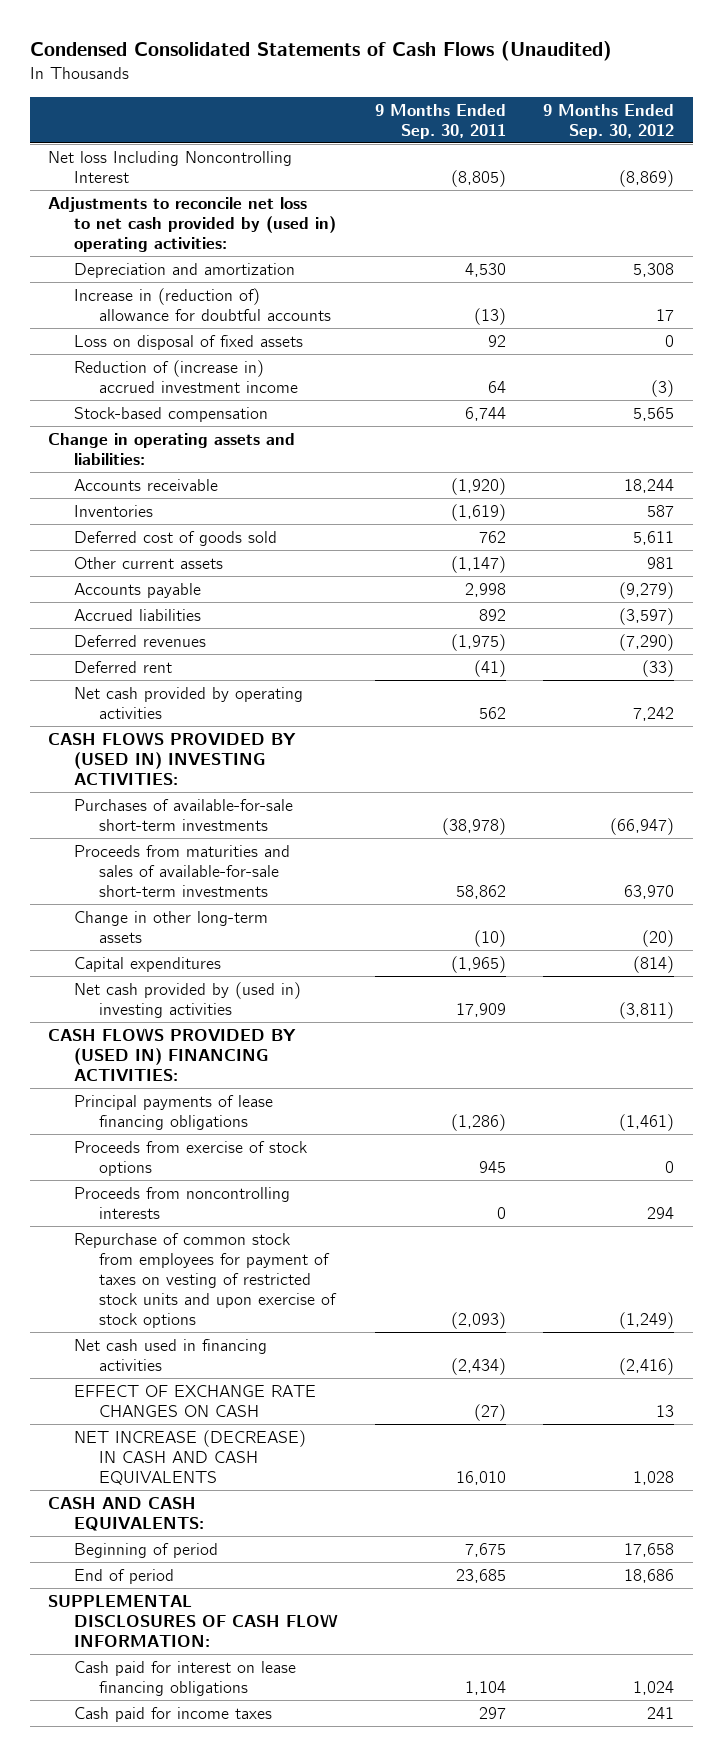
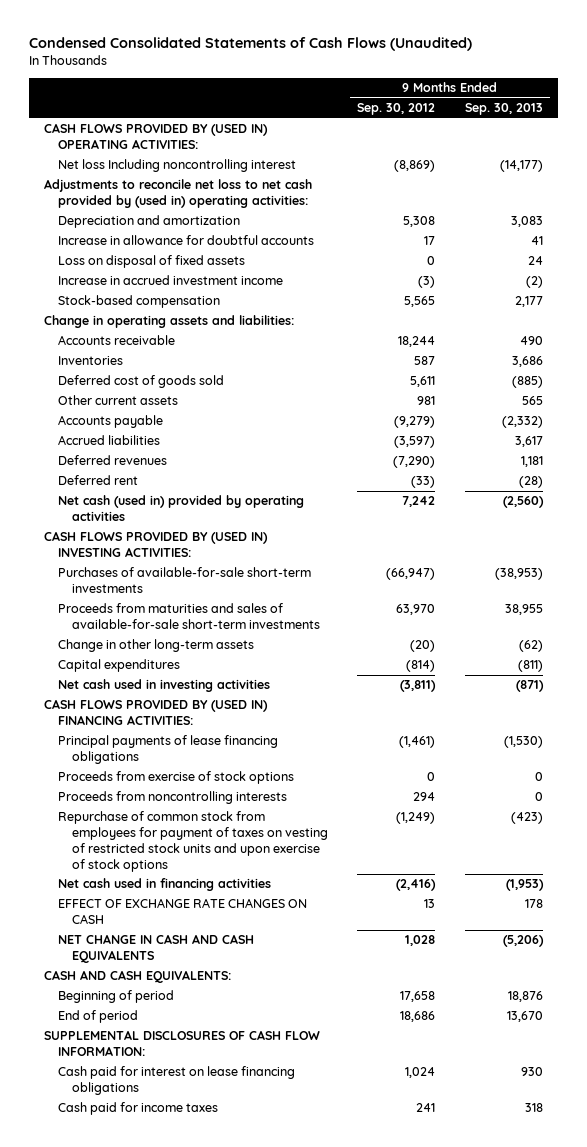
- | 9 Months Ended Sep. 30, 2011 | 9 Months Ended Sep. 30, 2012
+ | 9 Months Ended Sep. 30, 2012 | 9 Months Ended Sep. 30, 2013
- Net loss Including Noncontrolling Interest | (8,805) | (8,869)
+ CASH FLOWS PROVIDED BY (USED IN) OPERATING ACTIVITIES:
+ Net loss Including noncontrolling interest | (8,869) | (14,177)
- Increase in (reduction of) allowance for doubtful accounts | (13) | 17
+ Increase in allowance for doubtful accounts | 17 | 41
- Reduction of (increase in) accrued investment income | 64 | (3)
+ Increase in accrued investment income | (3) | (2)
- Net cash provided by operating activities | 562 | 7,242
+ Net cash (used in) provided by operating activities | 7,242 | (2,560)
- Net cash provided by (used in) investing activities | 17,909 | (3,811)
+ Net cash used in investing activities | (3,811) | (871)
- NET INCREASE (DECREASE) IN CASH AND CASH EQUIVALENTS | 16,010 | 1,028
+ NET CHANGE IN CASH AND CASH EQUIVALENTS | 1,028 | (5,206)

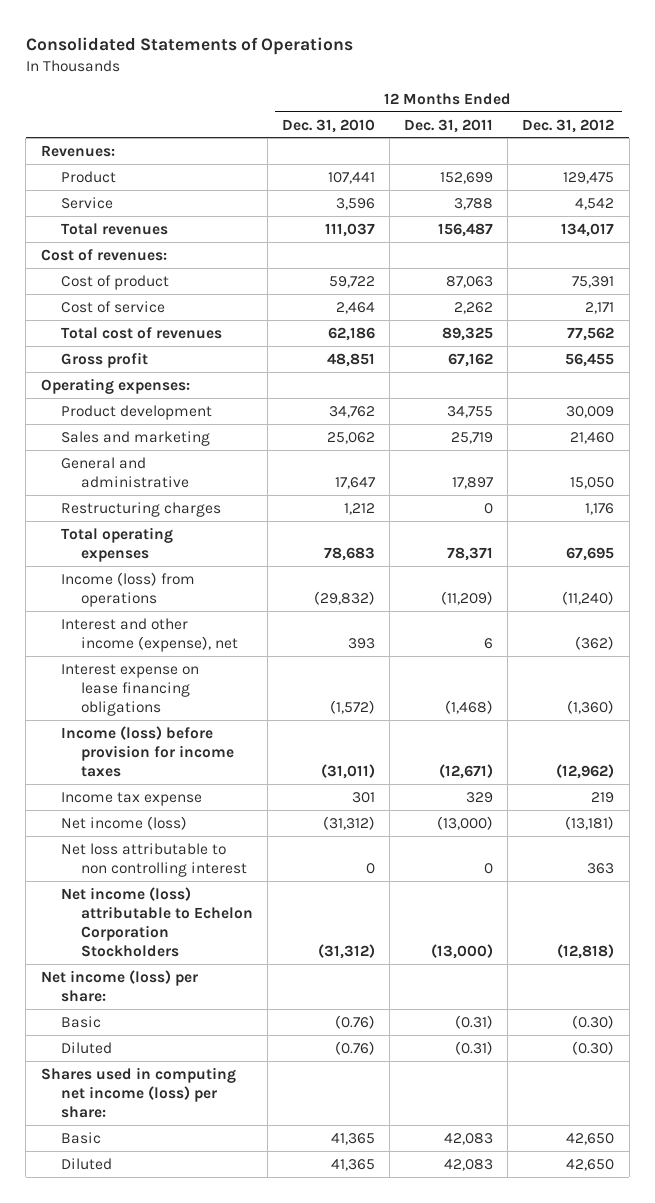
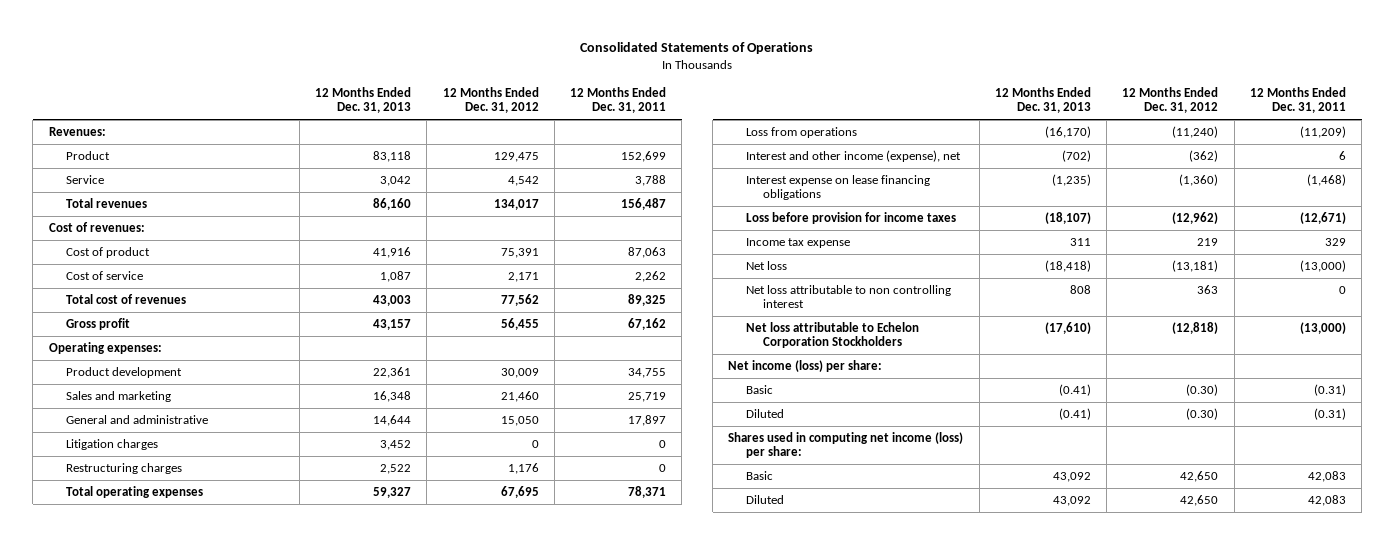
- | 12 Months Ended Dec. 31, 2010 | 12 Months Ended Dec. 31, 2011 | 12 Months Ended Dec. 31, 2012
+ | 12 Months Ended Dec. 31, 2013 | 12 Months Ended Dec. 31, 2012 | 12 Months Ended Dec. 31, 2011
+ Litigation charges | 3,452 | 0 | 0
- Income (loss) from operations | (29,832) | (11,209) | (11,240)
+ Loss from operations | (16,170) | (11,240) | (11,209)
- Income (loss) before provision for income taxes | (31,011) | (12,671) | (12,962)
+ Loss before provision for income taxes | (18,107) | (12,962) | (12,671)
- Net income (loss) | (31,312) | (13,000) | (13,181)
+ Net loss | (18,418) | (13,181) | (13,000)
- Net income (loss) attributable to Echelon Corporation Stockholders | (31,312) | (13,000) | (12,818)
+ Net loss attributable to Echelon Corporation Stockholders | (17,610) | (12,818) | (13,000)

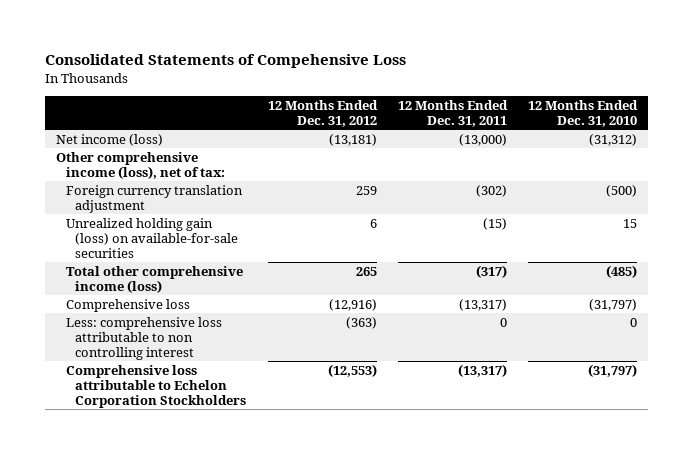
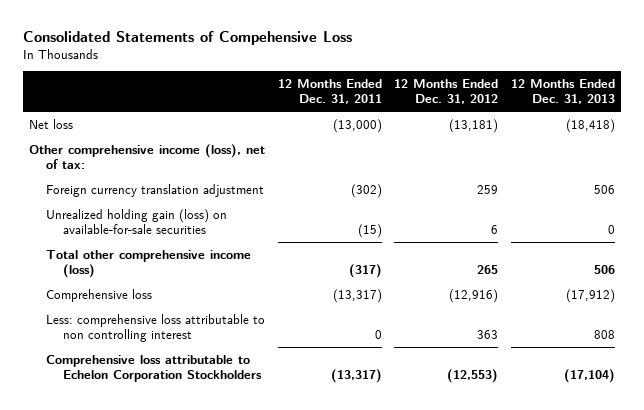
- | 12 Months Ended Dec. 31, 2012 | 12 Months Ended Dec. 31, 2011 | 12 Months Ended Dec. 31, 2010
+ | 12 Months Ended Dec. 31, 2011 | 12 Months Ended Dec. 31, 2012 | 12 Months Ended Dec. 31, 2013
- Net income (loss) | (13,181) | (13,000) | (31,312)
+ Net loss | (13,000) | (13,181) | (18,418)
- Less: comprehensive loss attributable to non controlling interest | (363) | 0 | 0
+ Less: comprehensive loss attributable to non controlling interest | 0 | 363 | 808

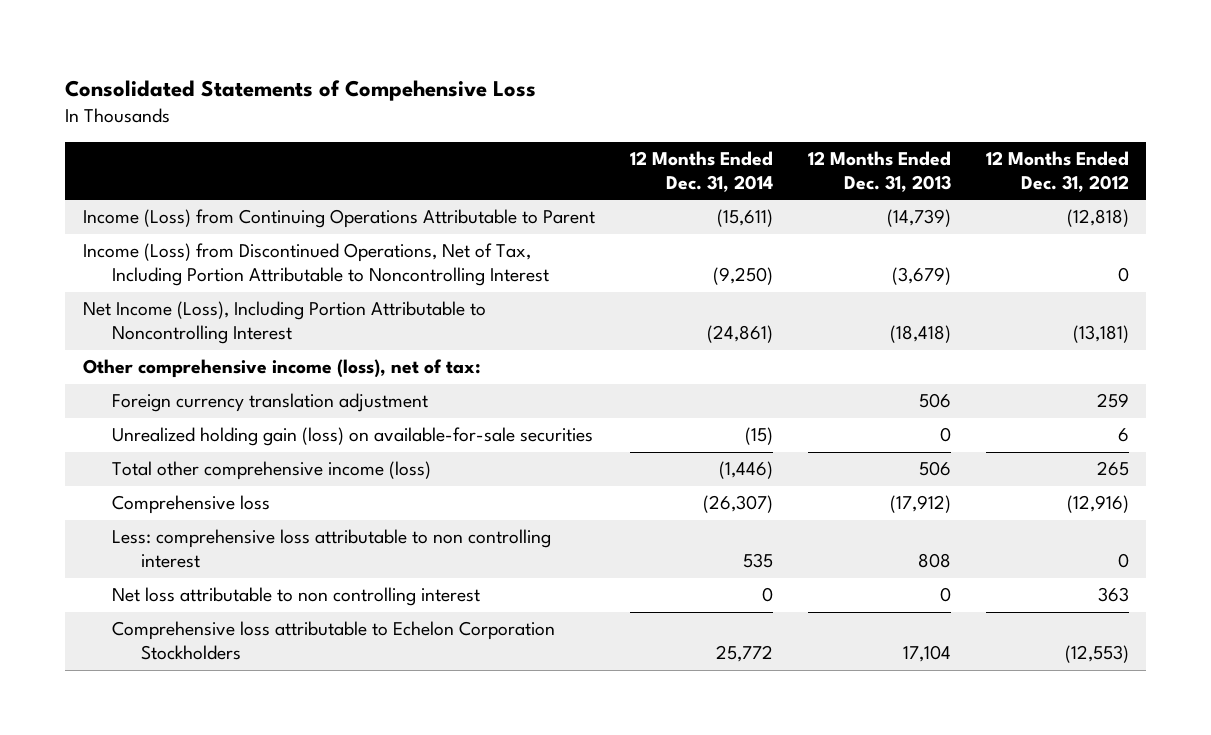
- | 12 Months Ended Dec. 31, 2011 | 12 Months Ended Dec. 31, 2012 | 12 Months Ended Dec. 31, 2013
+ | 12 Months Ended Dec. 31, 2014 | 12 Months Ended Dec. 31, 2013 | 12 Months Ended Dec. 31, 2012
- Net loss | (13,000) | (13,181) | (18,418)
+ Income (Loss) from Continuing Operations Attributable to Parent | (15,611) | (14,739) | (12,818)
+ Income (Loss) from Discontinued Operations, Net of Tax, Including Portion Attributable to Noncontrolling Interest | (9,250) | (3,679) | 0
+ Net Income (Loss), Including Portion Attributable to Noncontrolling Interest | (24,861) | (18,418) | (13,181)
- Less: comprehensive loss attributable to non controlling interest | 0 | 363 | 808
- Comprehensive loss attributable to Echelon Corporation Stockholders | (13,317) | (12,553) | (17,104)
+ Less: comprehensive loss attributable to non controlling interest | 535 | 808 | 0
+ Net loss attributable to non controlling interest | 0 | 0 | 363
+ Comprehensive loss attributable to Echelon Corporation Stockholders | 25,772 | 17,104 | (12,553)

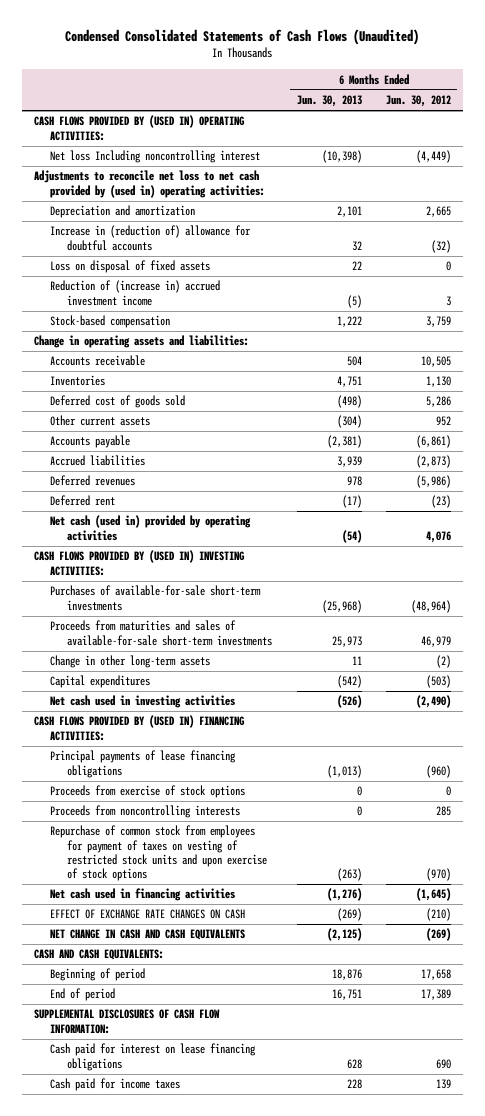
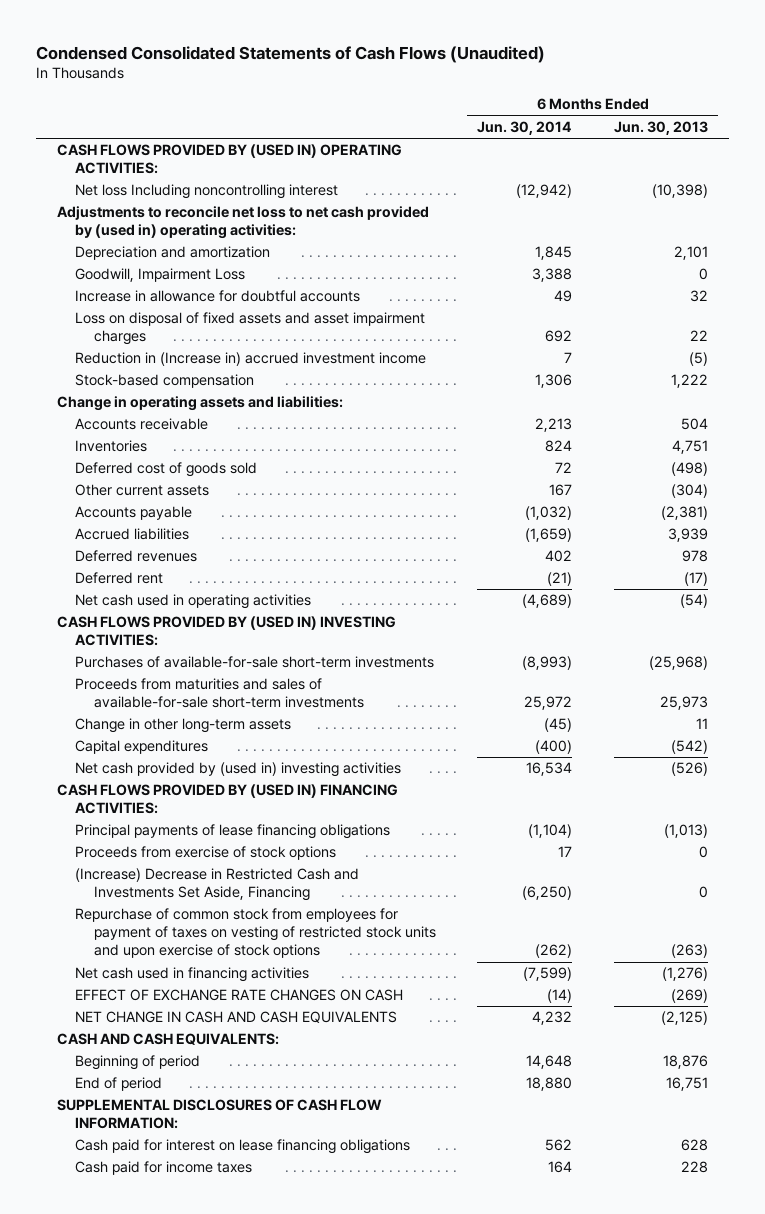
- | 6 Months Ended Jun. 30, 2013 | 6 Months Ended Jun. 30, 2012
+ | 6 Months Ended Jun. 30, 2014 | 6 Months Ended Jun. 30, 2013
- Increase in (reduction of) allowance for doubtful accounts | 32 | (32)
- Loss on disposal of fixed assets | 22 | 0
- Reduction of (increase in) accrued investment income | (5) | 3
+ Goodwill, Impairment Loss | 3,388 | 0
+ Increase in allowance for doubtful accounts | 49 | 32
+ Loss on disposal of fixed assets and asset impairment charges | 692 | 22
+ Reduction in (Increase in) accrued investment income | 7 | (5)
- Net cash (used in) provided by operating activities | (54) | 4,076
+ Net cash used in operating activities | (4,689) | (54)
- Net cash used in investing activities | (526) | (2,490)
+ Net cash provided by (used in) investing activities | 16,534 | (526)
- Proceeds from noncontrolling interests | 0 | 285
+ (Increase) Decrease in Restricted Cash and Investments Set Aside, Financing | (6,250) | 0

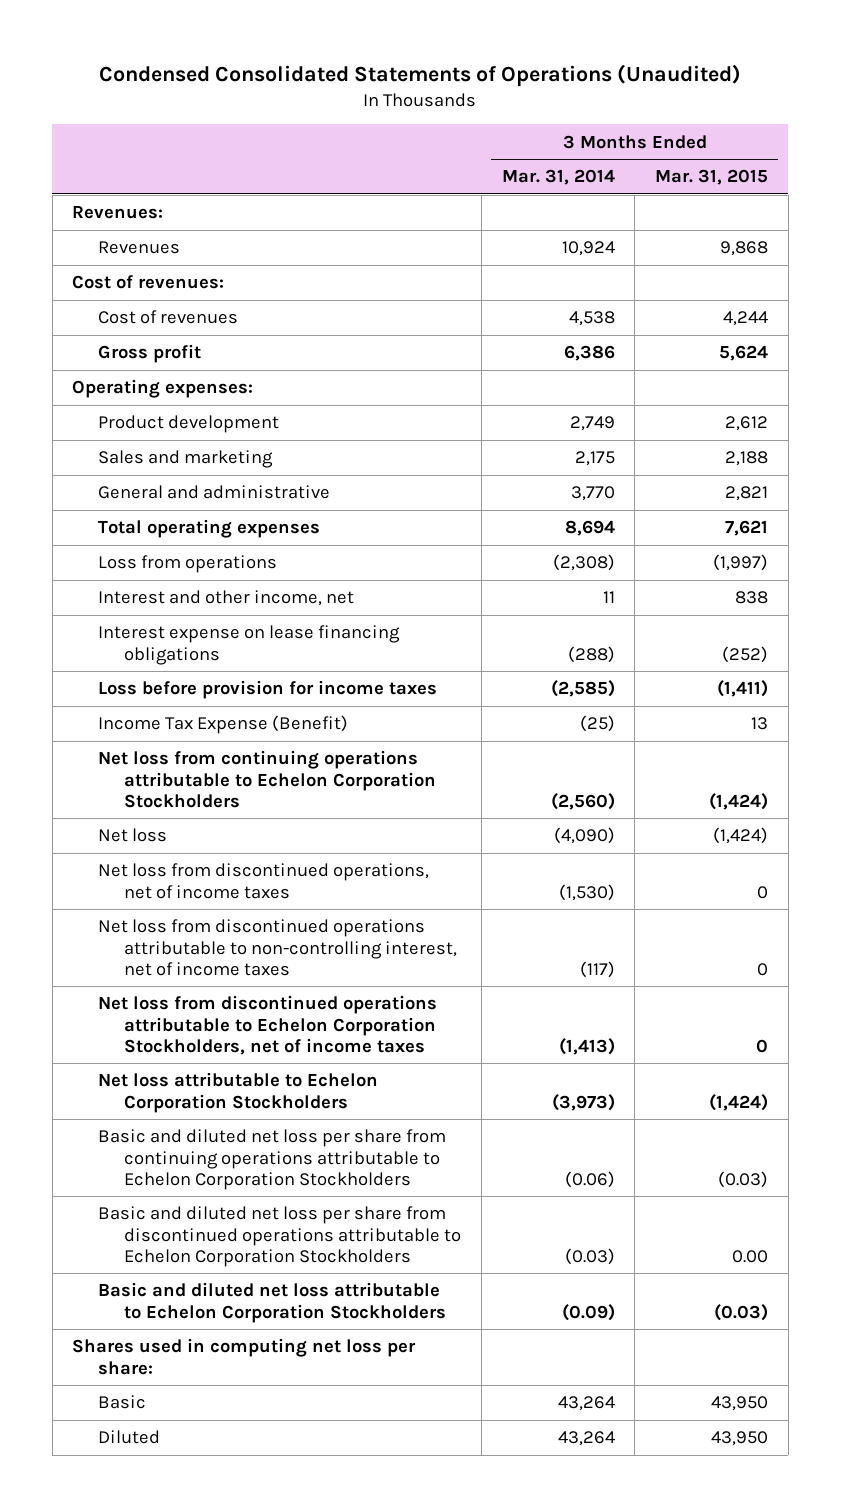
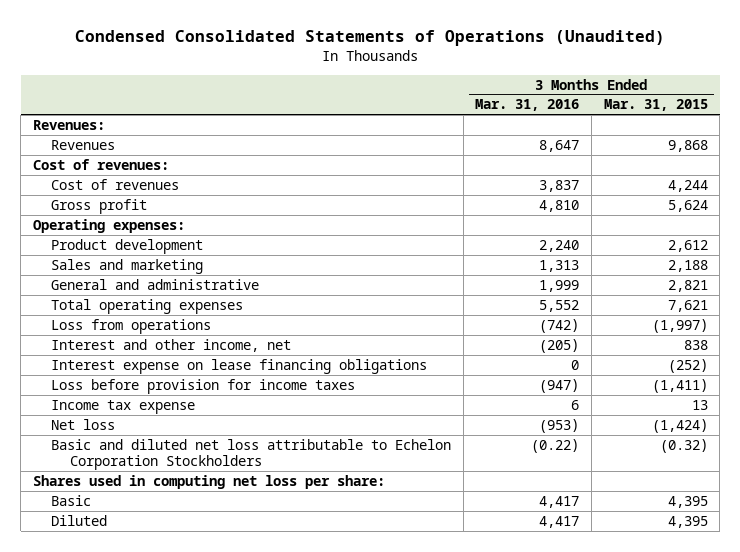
- | 3 Months Ended Mar. 31, 2014 | 3 Months Ended Mar. 31, 2015
+ | 3 Months Ended Mar. 31, 2016 | 3 Months Ended Mar. 31, 2015
- Income Tax Expense (Benefit) | (25) | 13
- Net loss from continuing operations attributable to Echelon Corporation Stockholders | (2,560) | (1,424)
+ Income tax expense | 6 | 13
- Net loss from discontinued operations, net of income taxes | (1,530) | 0
- Net loss from discontinued operations attributable to non-controlling interest, net of income taxes | (117) | 0
- Net loss from discontinued operations attributable to Echelon Corporation Stockholders, net of income taxes | (1,413) | 0
- Net loss attributable to Echelon Corporation Stockholders | (3,973) | (1,424)
- Basic and diluted net loss per share from continuing operations attributable to Echelon Corporation Stockholders | (0.06) | (0.03)
- Basic and diluted net loss per share from discontinued operations attributable to Echelon Corporation Stockholders | (0.03) | 0.00
- Basic and diluted net loss attributable to Echelon Corporation Stockholders | (0.09) | (0.03)
+ Basic and diluted net loss attributable to Echelon Corporation Stockholders | (0.22) | (0.32)
- Basic | 43,264 | 43,950
- Diluted | 43,264 | 43,950
+ Basic | 4,417 | 4,395
+ Diluted | 4,417 | 4,395

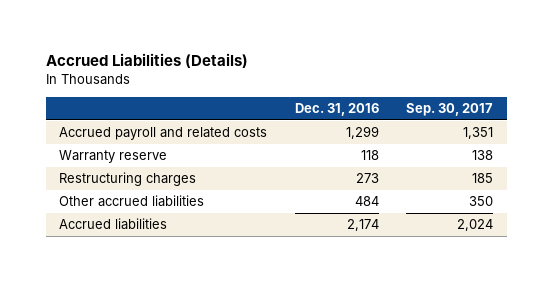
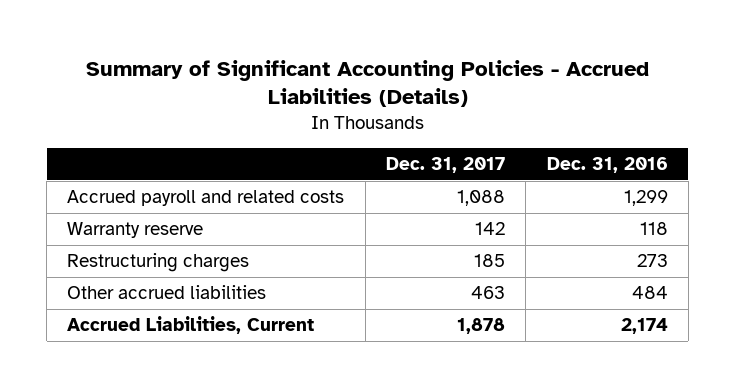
- Accrued Liabilities (Details)
+ Summary of Significant Accounting Policies - Accrued Liabilities (Details)
- | Dec. 31, 2016 | Sep. 30, 2017
+ | Dec. 31, 2017 | Dec. 31, 2016
- Accrued liabilities | 2,174 | 2,024
+ Accrued Liabilities, Current | 1,878 | 2,174

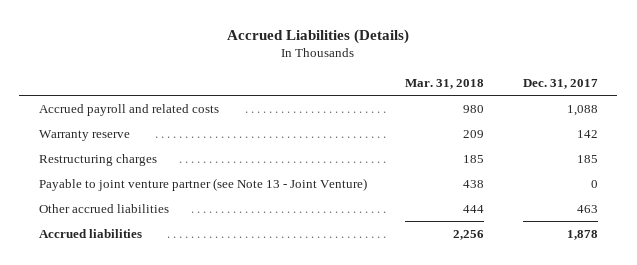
- Summary of Significant Accounting Policies - Accrued Liabilities (Details)
+ Accrued Liabilities (Details)
- | Dec. 31, 2017 | Dec. 31, 2016
+ | Mar. 31, 2018 | Dec. 31, 2017
+ Payable to joint venture partner (see Note 13 - Joint Venture) | 438 | 0
- Accrued Liabilities, Current | 1,878 | 2,174
+ Accrued liabilities | 2,256 | 1,878

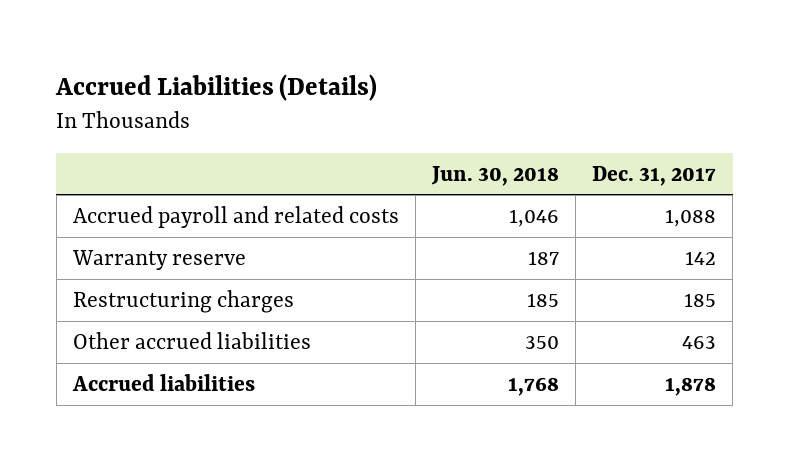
- | Mar. 31, 2018 | Dec. 31, 2017
+ | Jun. 30, 2018 | Dec. 31, 2017
- Payable to joint venture partner (see Note 13 - Joint Venture) | 438 | 0

